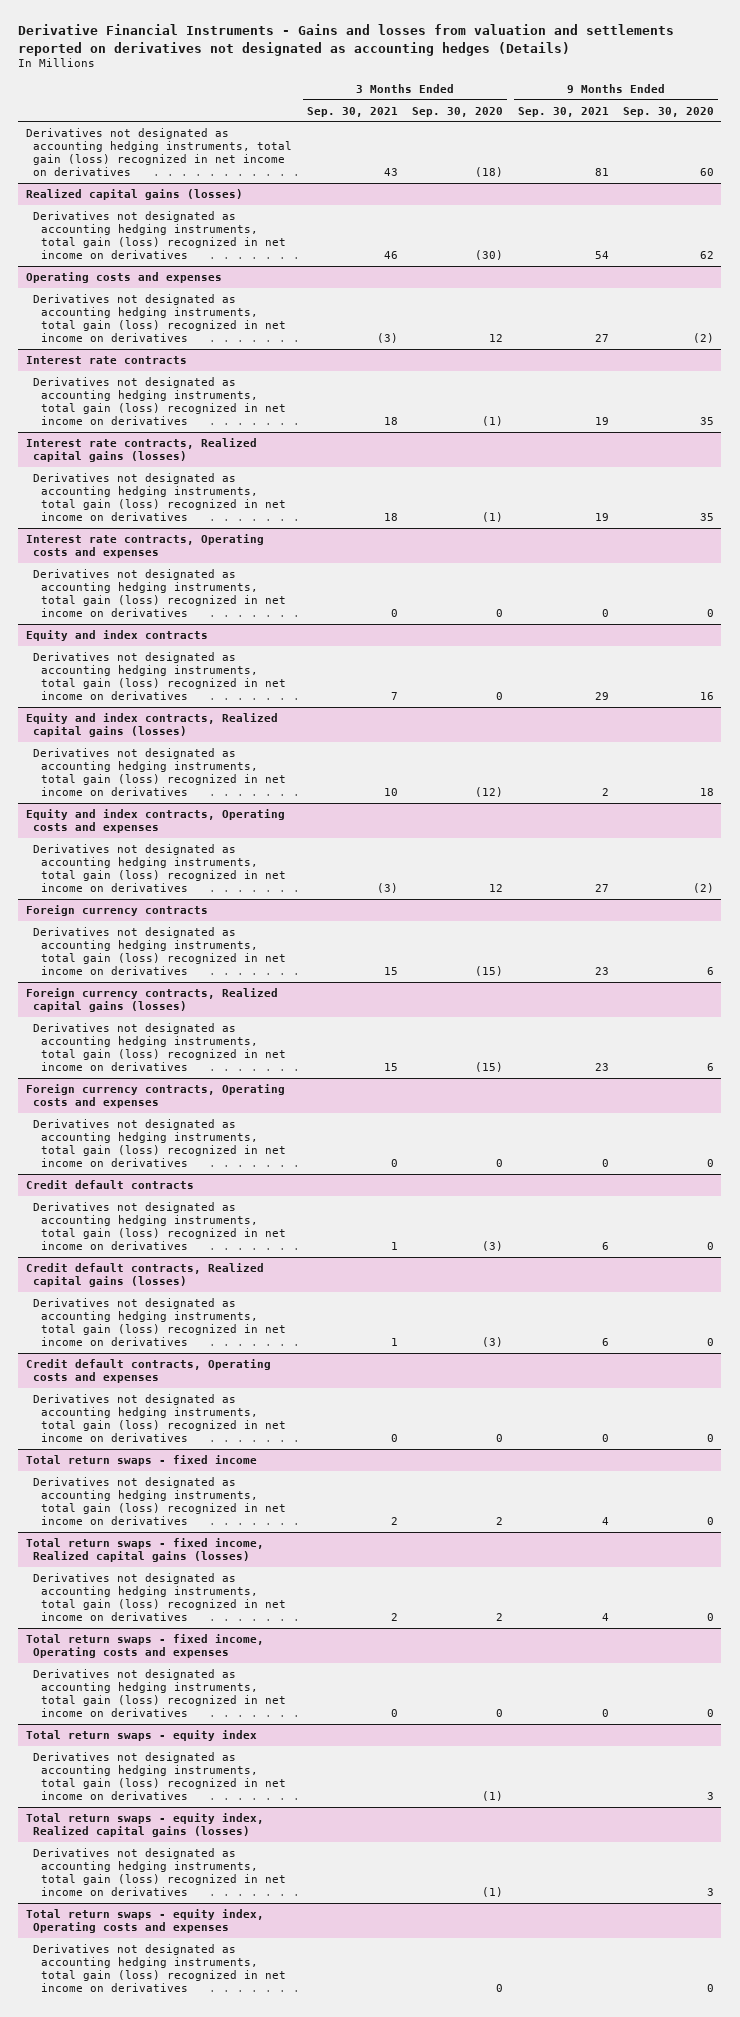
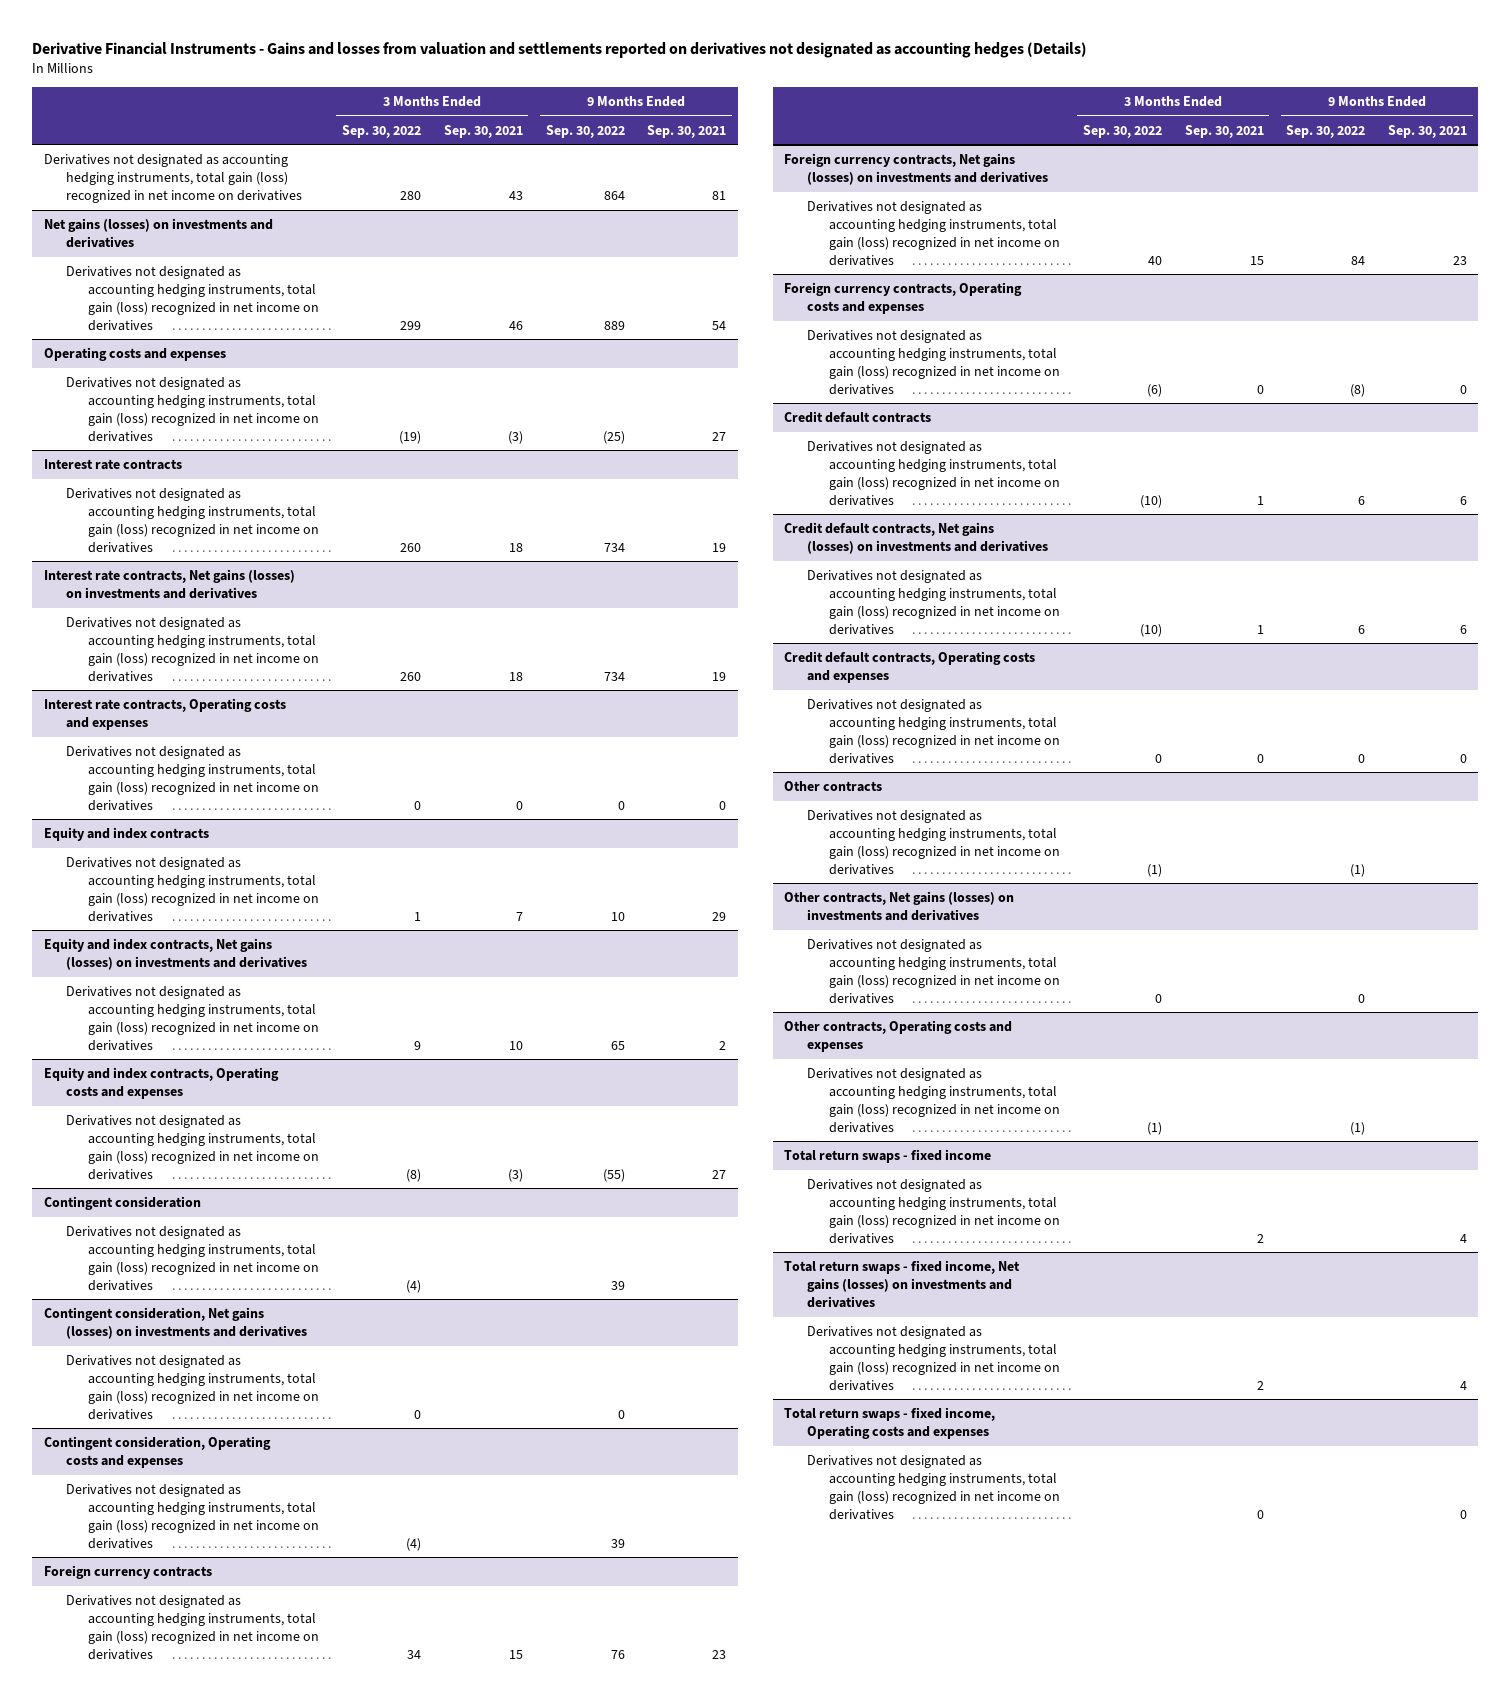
- | 3 Months Ended Sep. 30, 2021 | 3 Months Ended Sep. 30, 2020 | 9 Months Ended Sep. 30, 2021 | 9 Months Ended Sep. 30, 2020
+ | 3 Months Ended Sep. 30, 2022 | 3 Months Ended Sep. 30, 2021 | 9 Months Ended Sep. 30, 2022 | 9 Months Ended Sep. 30, 2021
- Realized capital gains (losses)
+ Net gains (losses) on investments and derivatives
- Interest rate contracts, Realized capital gains (losses)
+ Interest rate contracts, Net gains (losses) on investments and derivatives
- Equity and index contracts, Realized capital gains (losses)
+ Equity and index contracts, Net gains (losses) on investments and derivatives
+ Contingent consideration
+ Derivatives not designated as accounting hedging instruments, total gain (loss) recognized in net income on derivatives | (4) | | 39 |
+ Contingent consideration, Net gains (losses) on investments and derivatives
+ Derivatives not designated as accounting hedging instruments, total gain (loss) recognized in net income on derivatives | 0 | | 0 |
+ Contingent consideration, Operating costs and expenses
+ Derivatives not designated as accounting hedging instruments, total gain (loss) recognized in net income on derivatives | (4) | | 39 |
- Foreign currency contracts, Realized capital gains (losses)
+ Foreign currency contracts, Net gains (losses) on investments and derivatives
- Credit default contracts, Realized capital gains (losses)
+ Credit default contracts, Net gains (losses) on investments and derivatives
+ Other contracts
+ Derivatives not designated as accounting hedging instruments, total gain (loss) recognized in net income on derivatives | (1) | | (1) |
+ Other contracts, Net gains (losses) on investments and derivatives
+ Derivatives not designated as accounting hedging instruments, total gain (loss) recognized in net income on derivatives | 0 | | 0 |
+ Other contracts, Operating costs and expenses
+ Derivatives not designated as accounting hedging instruments, total gain (loss) recognized in net income on derivatives | (1) | | (1) |
- Total return swaps - fixed income, Realized capital gains (losses)
+ Total return swaps - fixed income, Net gains (losses) on investments and derivatives
- Total return swaps - equity index
- Derivatives not designated as accounting hedging instruments, total gain (loss) recognized in net income on derivatives | | (1) | | 3
- Total return swaps - equity index, Realized capital gains (losses)
- Derivatives not designated as accounting hedging instruments, total gain (loss) recognized in net income on derivatives | | (1) | | 3
- Total return swaps - equity index, Operating costs and expenses
- Derivatives not designated as accounting hedging instruments, total gain (loss) recognized in net income on derivatives | | 0 | | 0

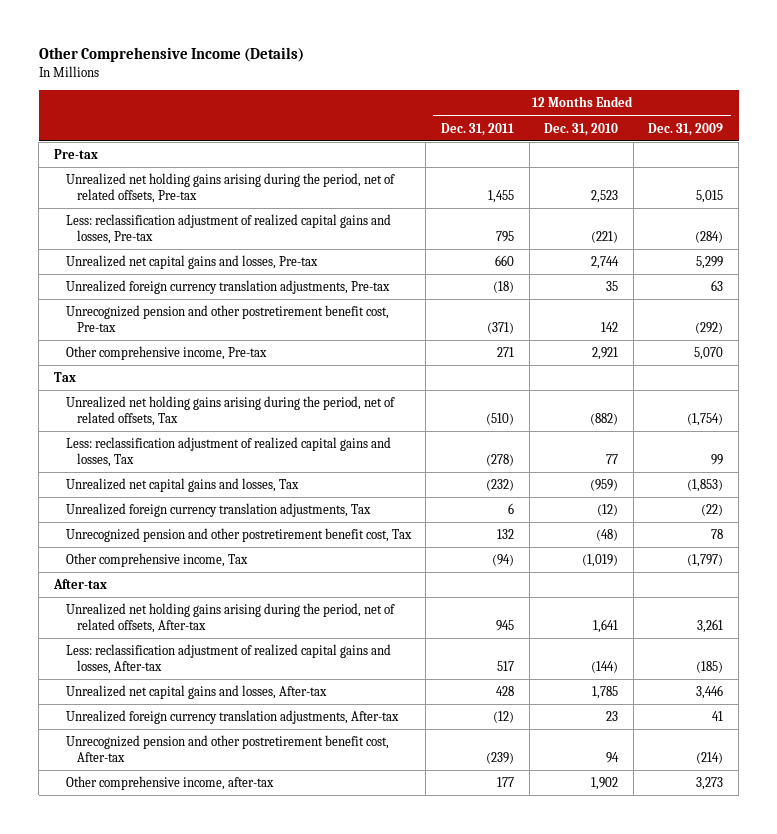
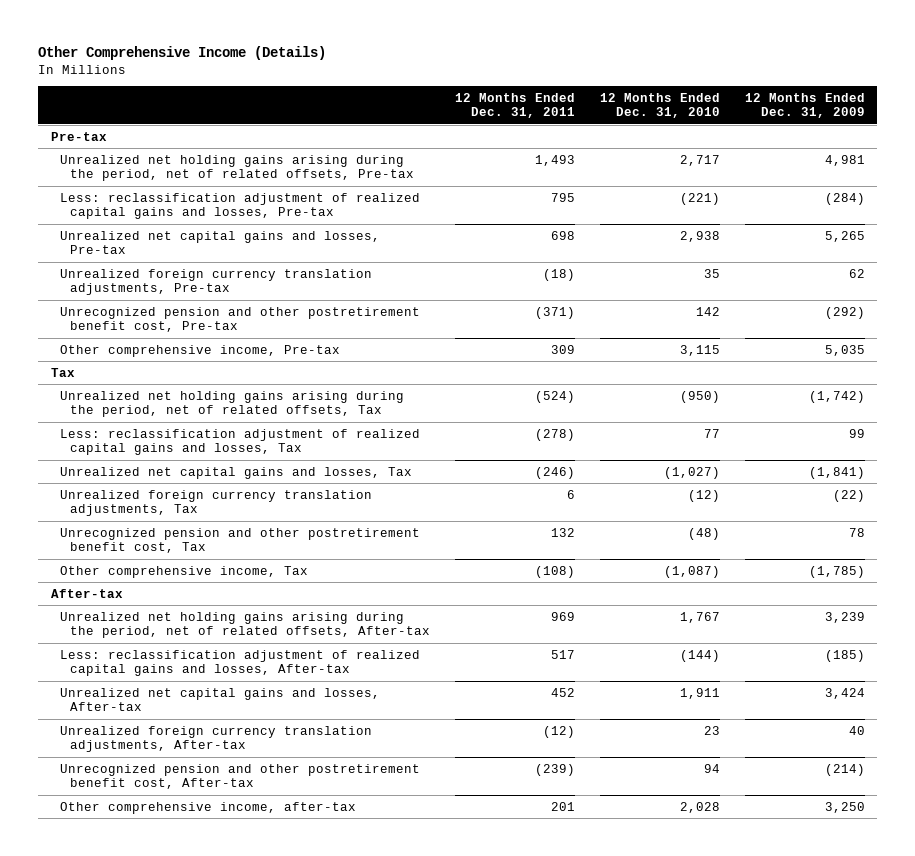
- Unrealized net holding gains arising during the period, net of related offsets, Pre-tax | 1,455 | 2,523 | 5,015
+ Unrealized net holding gains arising during the period, net of related offsets, Pre-tax | 1,493 | 2,717 | 4,981
- Unrealized net capital gains and losses, Pre-tax | 660 | 2,744 | 5,299
- Unrealized foreign currency translation adjustments, Pre-tax | (18) | 35 | 63
+ Unrealized net capital gains and losses, Pre-tax | 698 | 2,938 | 5,265
+ Unrealized foreign currency translation adjustments, Pre-tax | (18) | 35 | 62
- Other comprehensive income, Pre-tax | 271 | 2,921 | 5,070
+ Other comprehensive income, Pre-tax | 309 | 3,115 | 5,035
- Unrealized net holding gains arising during the period, net of related offsets, Tax | (510) | (882) | (1,754)
+ Unrealized net holding gains arising during the period, net of related offsets, Tax | (524) | (950) | (1,742)
- Unrealized net capital gains and losses, Tax | (232) | (959) | (1,853)
+ Unrealized net capital gains and losses, Tax | (246) | (1,027) | (1,841)
- Other comprehensive income, Tax | (94) | (1,019) | (1,797)
+ Other comprehensive income, Tax | (108) | (1,087) | (1,785)
- Unrealized net holding gains arising during the period, net of related offsets, After-tax | 945 | 1,641 | 3,261
+ Unrealized net holding gains arising during the period, net of related offsets, After-tax | 969 | 1,767 | 3,239
- Unrealized net capital gains and losses, After-tax | 428 | 1,785 | 3,446
- Unrealized foreign currency translation adjustments, After-tax | (12) | 23 | 41
+ Unrealized net capital gains and losses, After-tax | 452 | 1,911 | 3,424
+ Unrealized foreign currency translation adjustments, After-tax | (12) | 23 | 40
- Other comprehensive income, after-tax | 177 | 1,902 | 3,273
+ Other comprehensive income, after-tax | 201 | 2,028 | 3,250

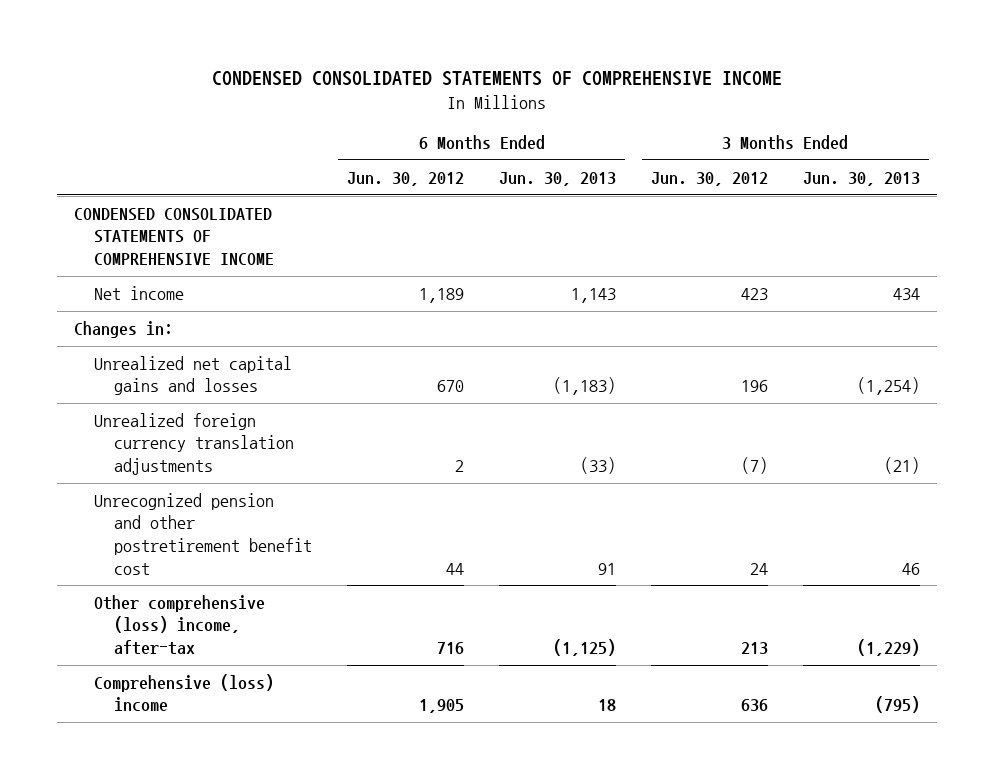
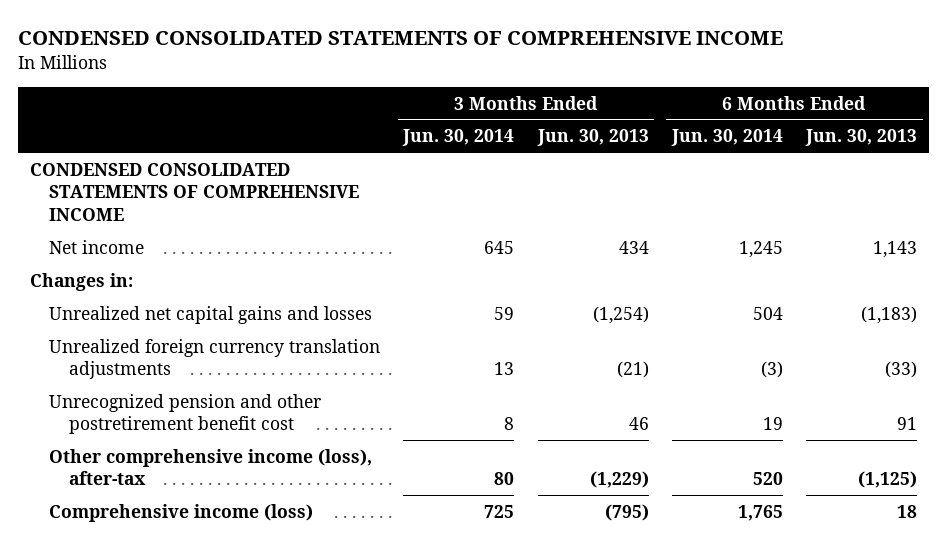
- | 6 Months Ended Jun. 30, 2012 | 6 Months Ended Jun. 30, 2013 | 3 Months Ended Jun. 30, 2012 | 3 Months Ended Jun. 30, 2013
+ | 3 Months Ended Jun. 30, 2014 | 3 Months Ended Jun. 30, 2013 | 6 Months Ended Jun. 30, 2014 | 6 Months Ended Jun. 30, 2013
- Other comprehensive (loss) income, after-tax | 716 | (1,125) | 213 | (1,229)
- Comprehensive (loss) income | 1,905 | 18 | 636 | (795)
+ Other comprehensive income (loss), after-tax | 80 | (1,229) | 520 | (1,125)
+ Comprehensive income (loss) | 725 | (795) | 1,765 | 18

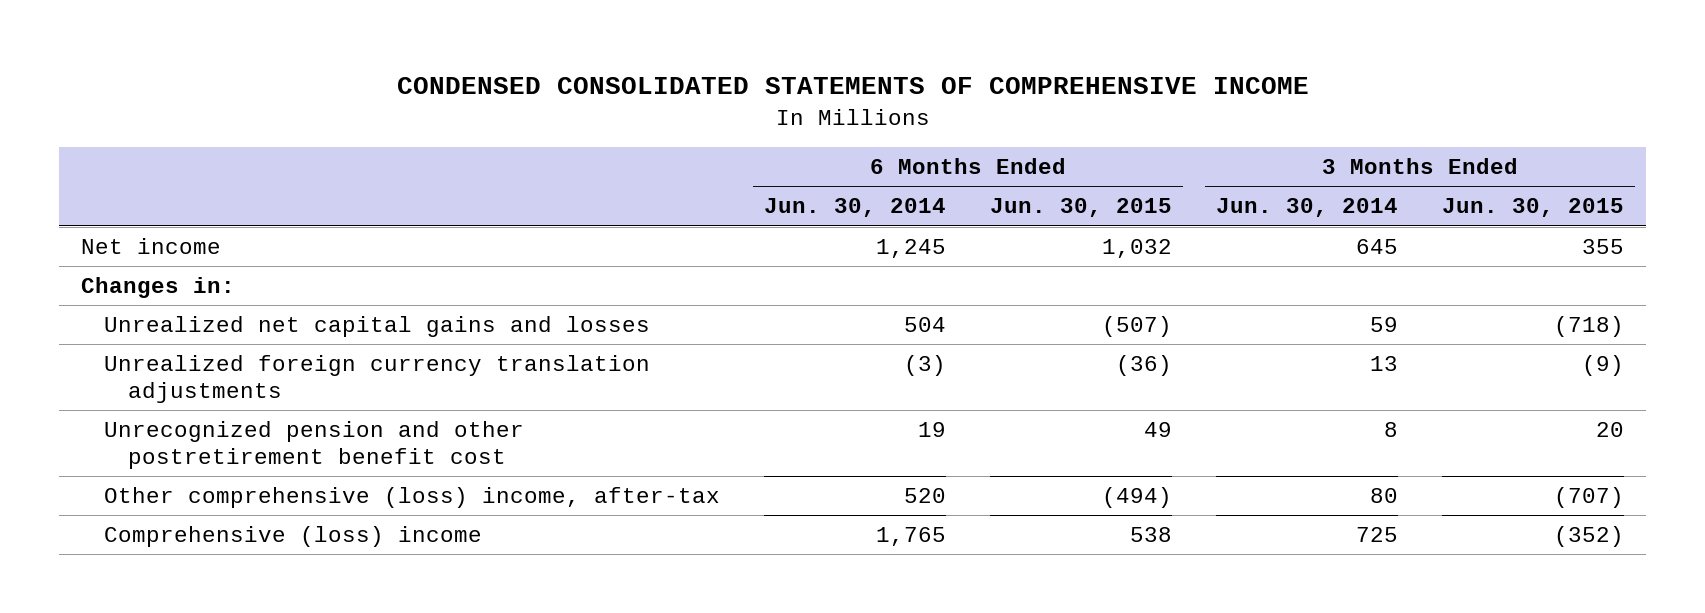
- | 3 Months Ended Jun. 30, 2014 | 3 Months Ended Jun. 30, 2013 | 6 Months Ended Jun. 30, 2014 | 6 Months Ended Jun. 30, 2013
+ | 6 Months Ended Jun. 30, 2014 | 6 Months Ended Jun. 30, 2015 | 3 Months Ended Jun. 30, 2014 | 3 Months Ended Jun. 30, 2015
- CONDENSED CONSOLIDATED STATEMENTS OF COMPREHENSIVE INCOME
- Other comprehensive income (loss), after-tax | 80 | (1,229) | 520 | (1,125)
- Comprehensive income (loss) | 725 | (795) | 1,765 | 18
+ Other comprehensive (loss) income, after-tax | 520 | (494) | 80 | (707)
+ Comprehensive (loss) income | 1,765 | 538 | 725 | (352)

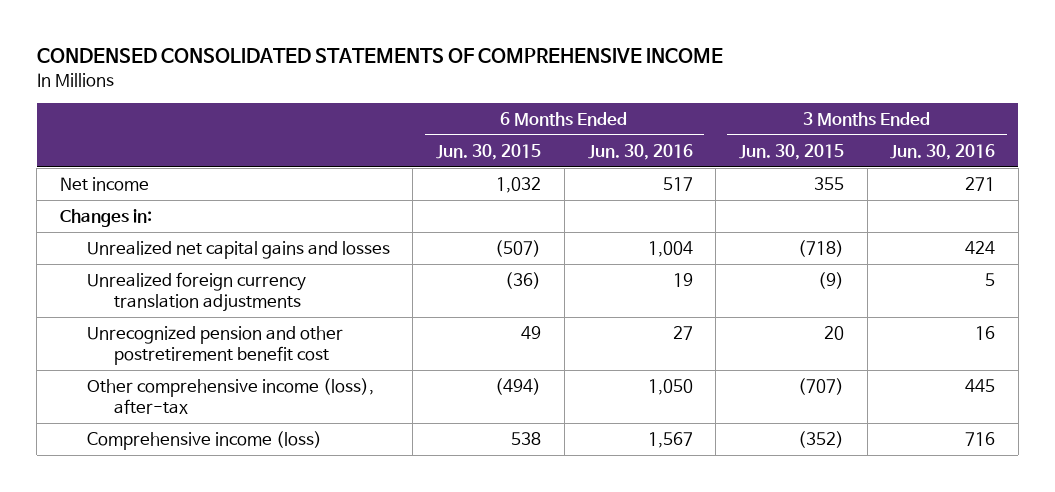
- | 6 Months Ended Jun. 30, 2014 | 6 Months Ended Jun. 30, 2015 | 3 Months Ended Jun. 30, 2014 | 3 Months Ended Jun. 30, 2015
+ | 6 Months Ended Jun. 30, 2015 | 6 Months Ended Jun. 30, 2016 | 3 Months Ended Jun. 30, 2015 | 3 Months Ended Jun. 30, 2016
- Other comprehensive (loss) income, after-tax | 520 | (494) | 80 | (707)
- Comprehensive (loss) income | 1,765 | 538 | 725 | (352)
+ Other comprehensive income (loss), after-tax | (494) | 1,050 | (707) | 445
+ Comprehensive income (loss) | 538 | 1,567 | (352) | 716

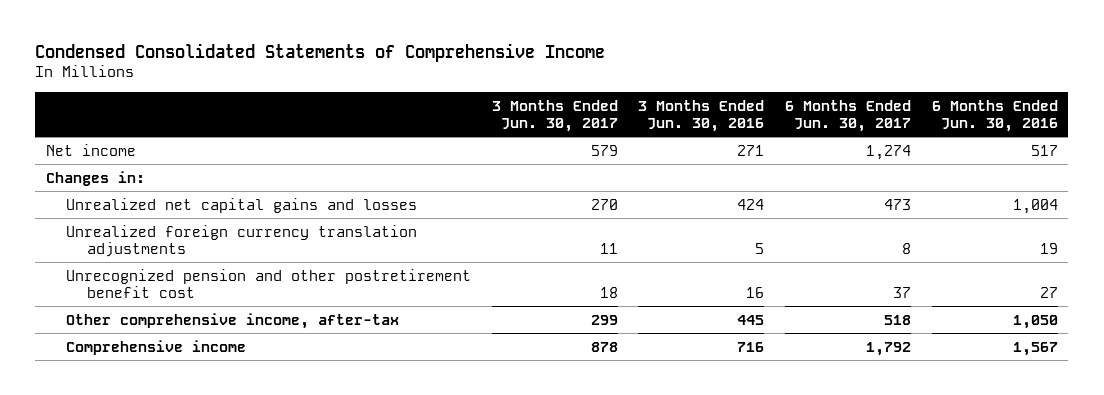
- CONDENSED CONSOLIDATED STATEMENTS OF COMPREHENSIVE INCOME
+ Condensed Consolidated Statements of Comprehensive Income
- | 6 Months Ended Jun. 30, 2015 | 6 Months Ended Jun. 30, 2016 | 3 Months Ended Jun. 30, 2015 | 3 Months Ended Jun. 30, 2016
+ | 3 Months Ended Jun. 30, 2017 | 3 Months Ended Jun. 30, 2016 | 6 Months Ended Jun. 30, 2017 | 6 Months Ended Jun. 30, 2016
- Other comprehensive income (loss), after-tax | (494) | 1,050 | (707) | 445
- Comprehensive income (loss) | 538 | 1,567 | (352) | 716
+ Other comprehensive income, after-tax | 299 | 445 | 518 | 1,050
+ Comprehensive income | 878 | 716 | 1,792 | 1,567

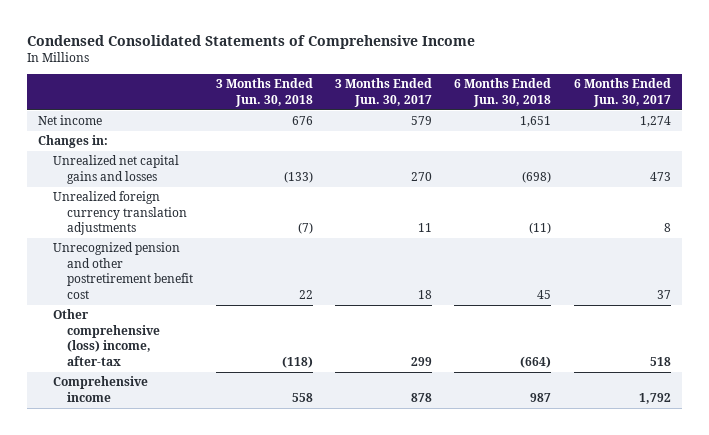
- | 3 Months Ended Jun. 30, 2017 | 3 Months Ended Jun. 30, 2016 | 6 Months Ended Jun. 30, 2017 | 6 Months Ended Jun. 30, 2016
+ | 3 Months Ended Jun. 30, 2018 | 3 Months Ended Jun. 30, 2017 | 6 Months Ended Jun. 30, 2018 | 6 Months Ended Jun. 30, 2017
- Other comprehensive income, after-tax | 299 | 445 | 518 | 1,050
+ Other comprehensive (loss) income, after-tax | (118) | 299 | (664) | 518

